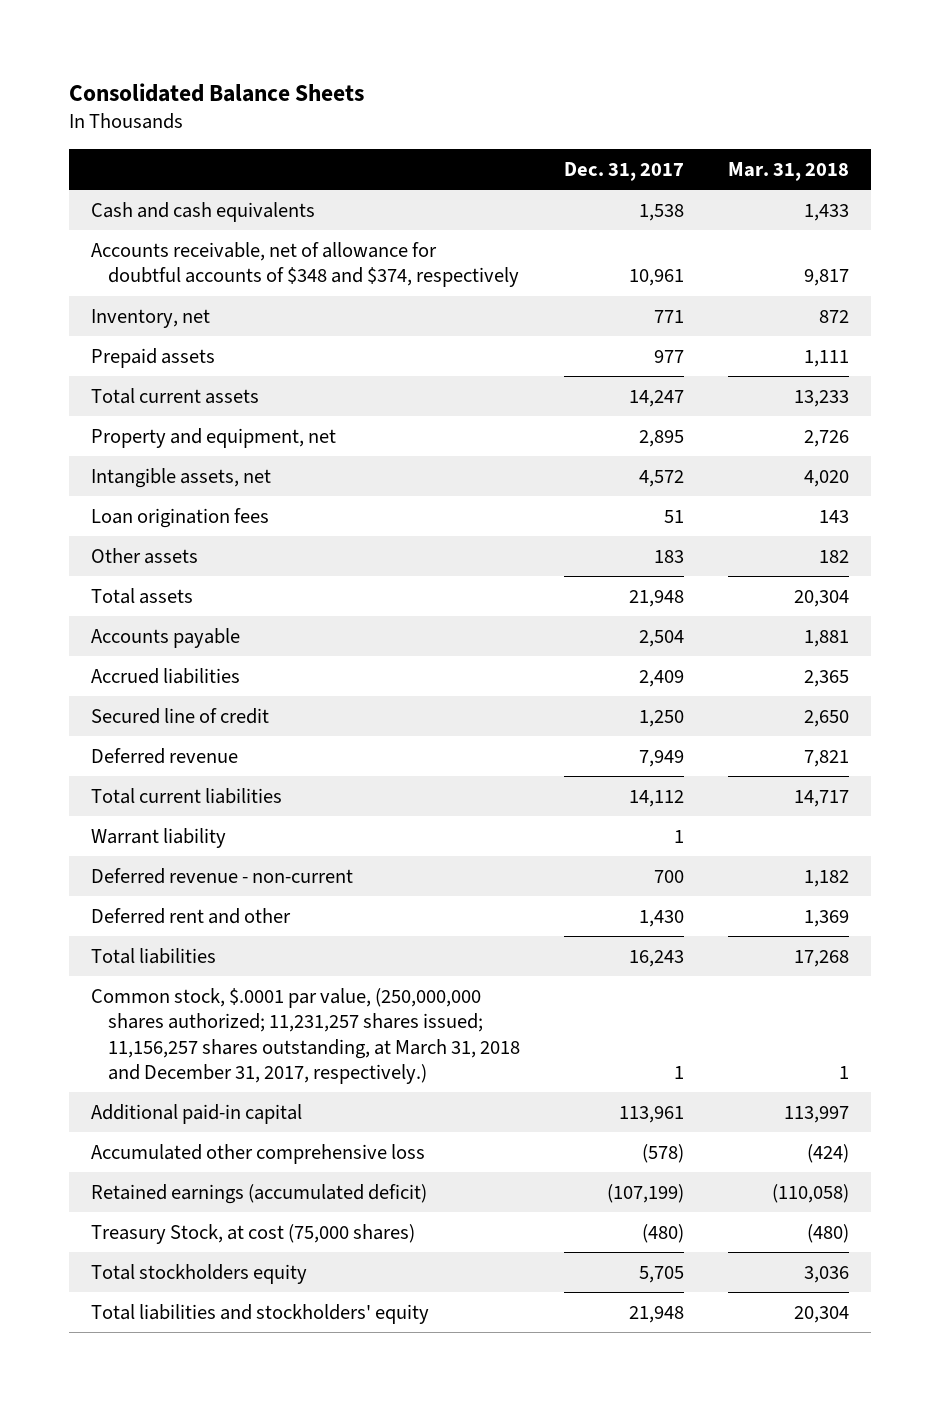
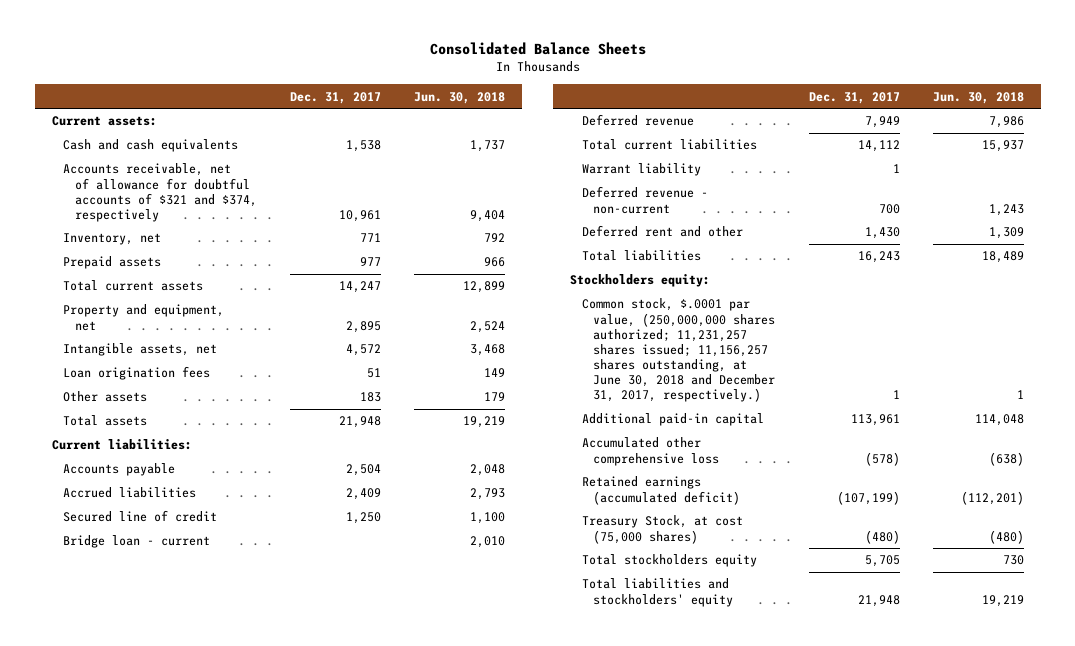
- | Dec. 31, 2017 | Mar. 31, 2018
+ | Dec. 31, 2017 | Jun. 30, 2018
+ Current assets:
- Accounts receivable, net of allowance for doubtful accounts of $348 and $374, respectively | 10,961 | 9,817
+ Accounts receivable, net of allowance for doubtful accounts of $321 and $374, respectively | 10,961 | 9,404
+ Current liabilities:
+ Bridge loan - current | | 2,010
- Common stock, $.0001 par value, (250,000,000 shares authorized; 11,231,257 shares issued; 11,156,257 shares outstanding, at March 31, 2018 and December 31, 2017, respectively.) | 1 | 1
+ Stockholders equity:
+ Common stock, $.0001 par value, (250,000,000 shares authorized; 11,231,257 shares issued; 11,156,257 shares outstanding, at June 30, 2018 and December 31, 2017, respectively.) | 1 | 1

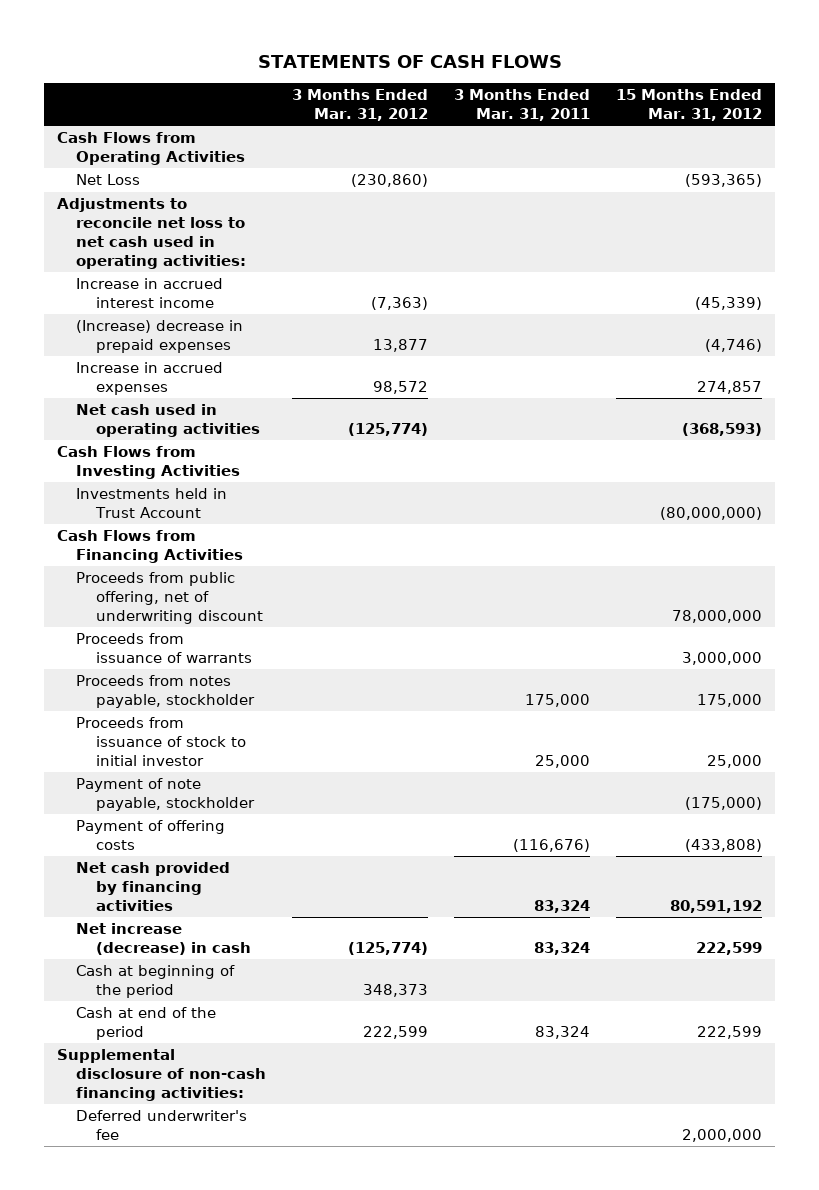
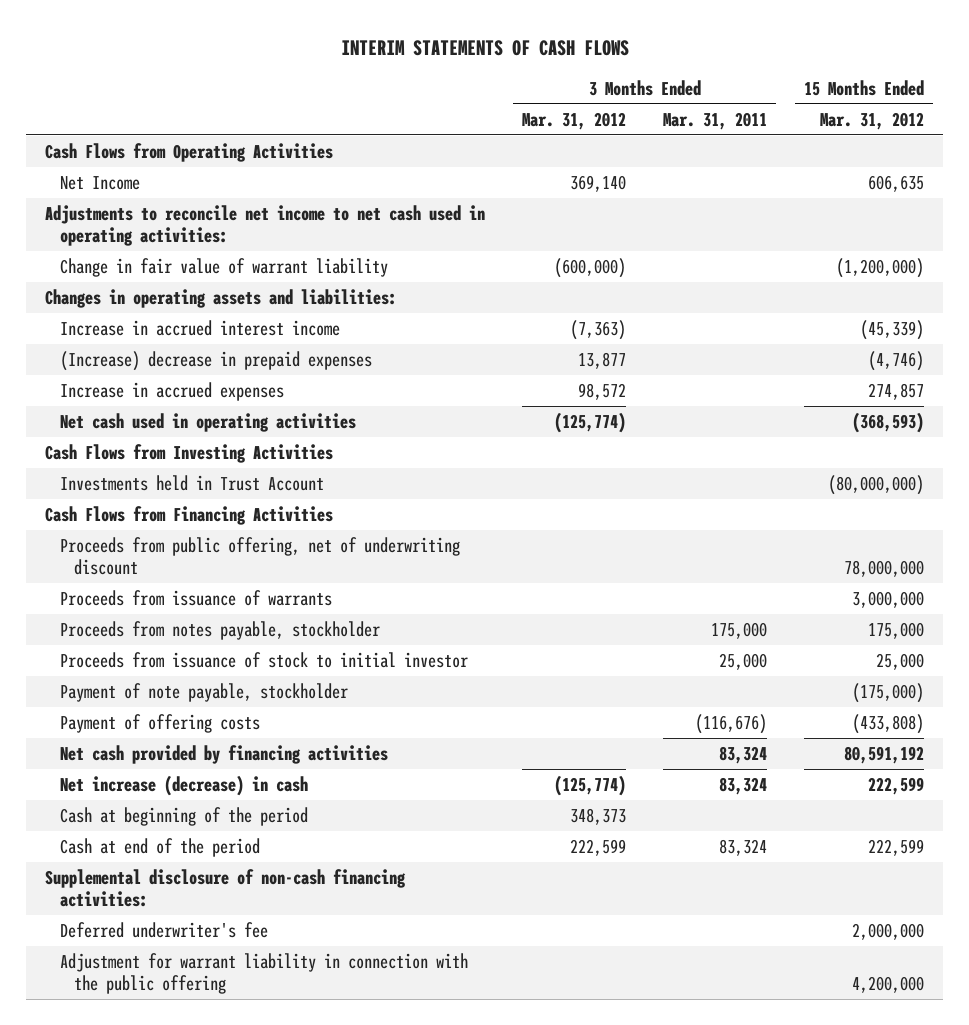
- STATEMENTS OF CASH FLOWS
+ INTERIM STATEMENTS OF CASH FLOWS
- Net Loss | (230,860) | | (593,365)
- Adjustments to reconcile net loss to net cash used in operating activities:
+ Net Income | 369,140 | | 606,635
+ Adjustments to reconcile net income to net cash used in operating activities:
+ Change in fair value of warrant liability | (600,000) | | (1,200,000)
+ Changes in operating assets and liabilities:
+ Adjustment for warrant liability in connection with the public offering | | | 4,200,000

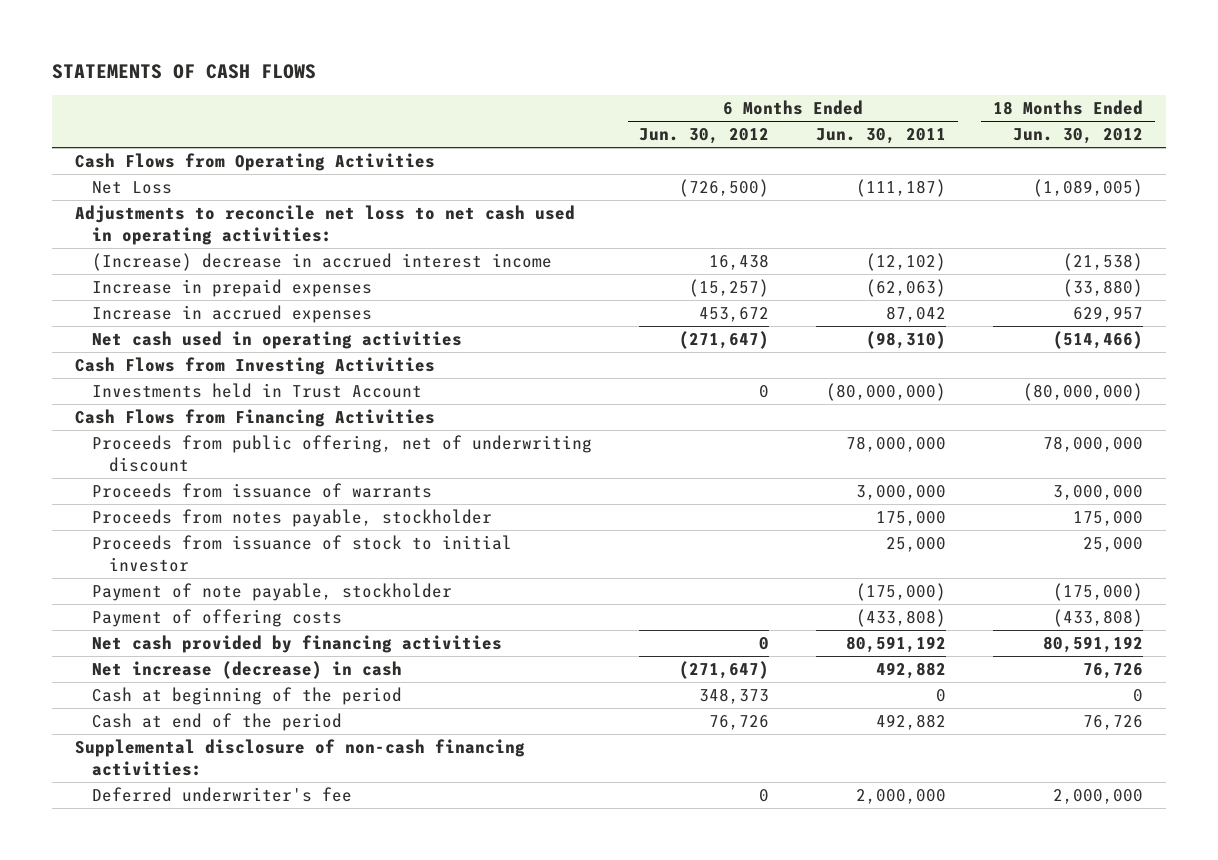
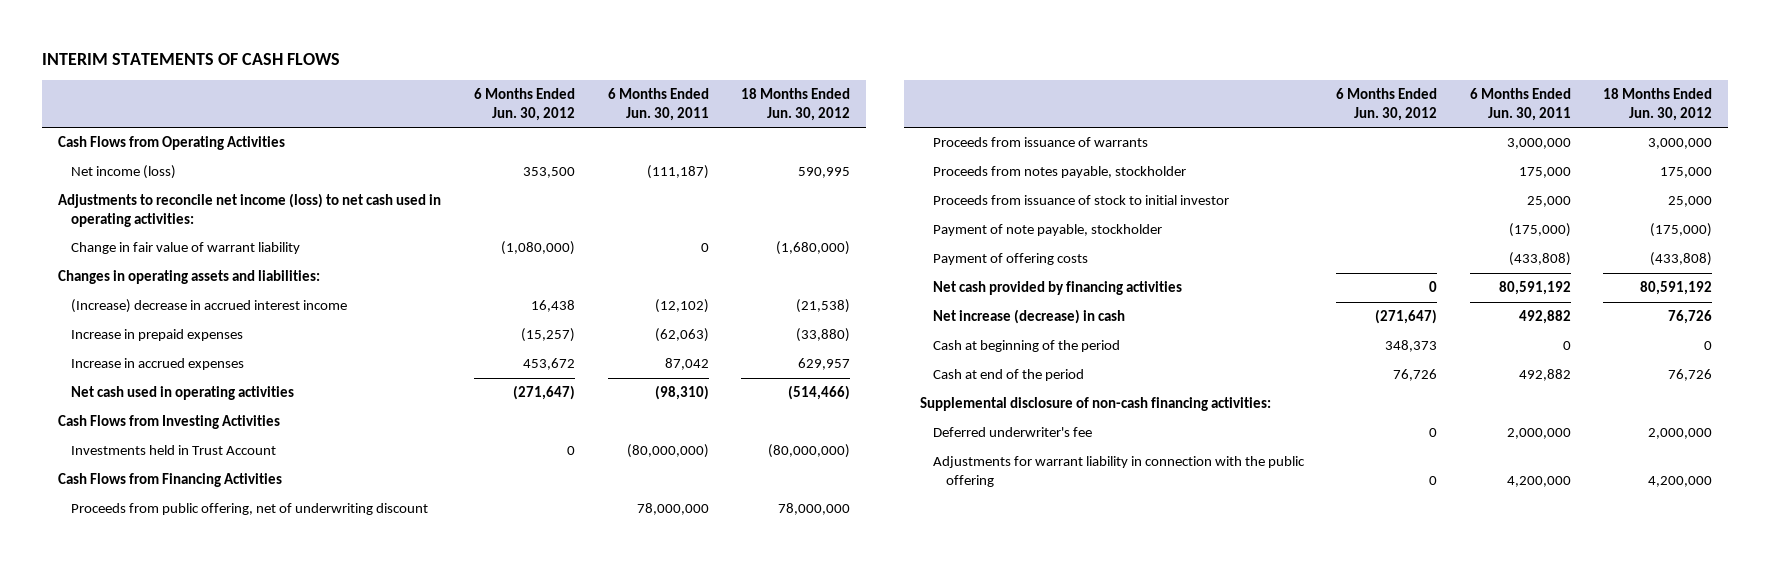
- STATEMENTS OF CASH FLOWS
+ INTERIM STATEMENTS OF CASH FLOWS
- Net Loss | (726,500) | (111,187) | (1,089,005)
- Adjustments to reconcile net loss to net cash used in operating activities:
+ Net income (loss) | 353,500 | (111,187) | 590,995
+ Adjustments to reconcile net income (loss) to net cash used in operating activities:
+ Change in fair value of warrant liability | (1,080,000) | 0 | (1,680,000)
+ Changes in operating assets and liabilities:
+ Adjustments for warrant liability in connection with the public offering | 0 | 4,200,000 | 4,200,000

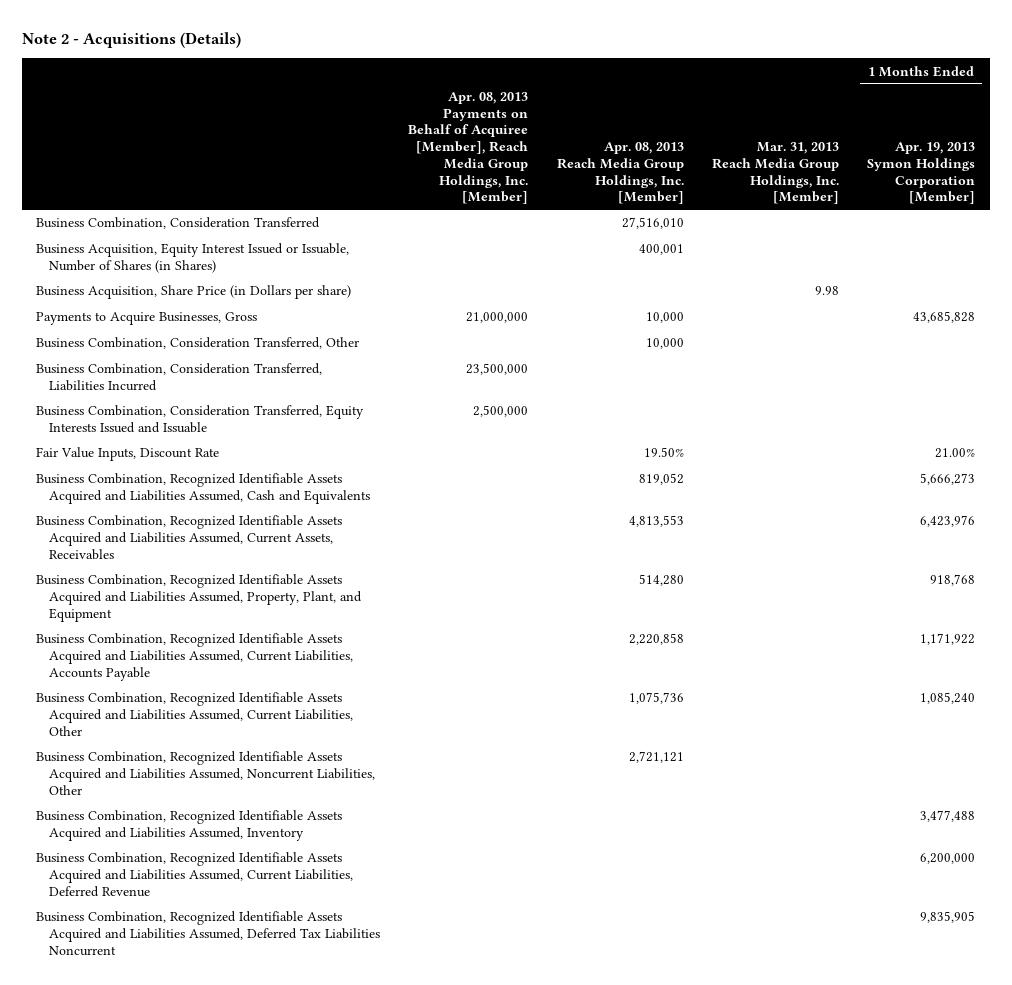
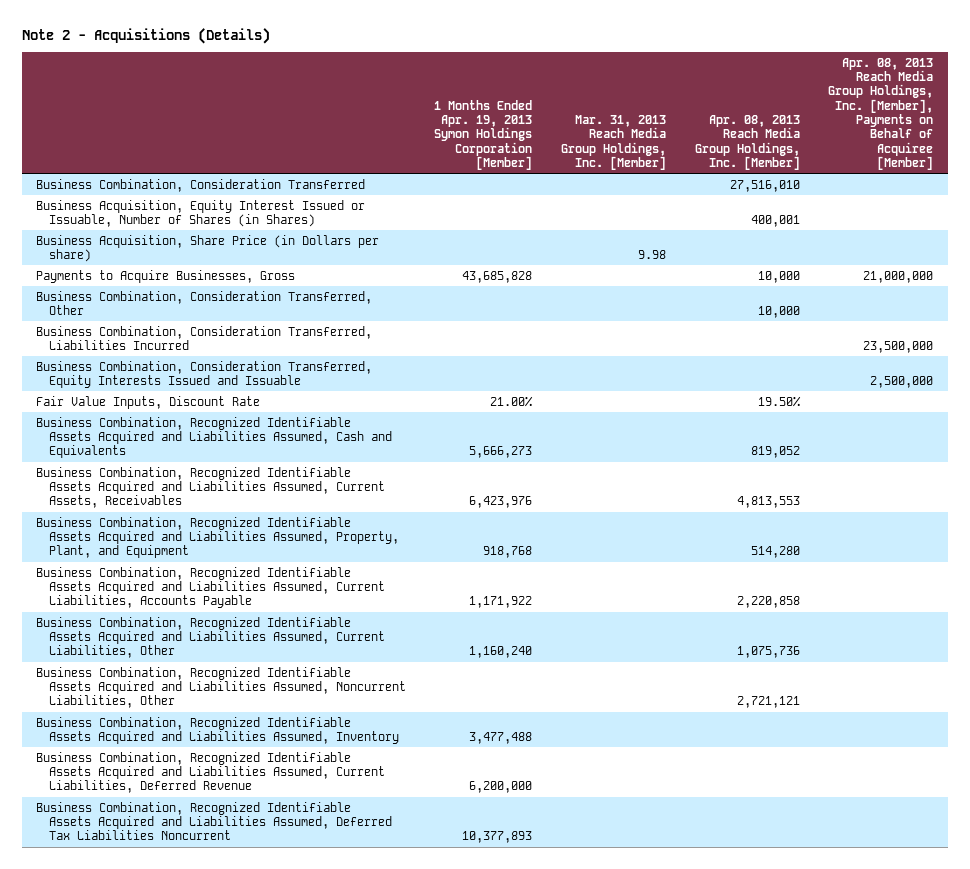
- | Apr. 08, 2013 Payments on Behalf of Acquiree [Member], Reach Media Group Holdings, Inc. [Member] | Apr. 08, 2013 Reach Media Group Holdings, Inc. [Member] | Mar. 31, 2013 Reach Media Group Holdings, Inc. [Member] | 1 Months Ended Apr. 19, 2013 Symon Holdings Corporation [Member]
+ | 1 Months Ended Apr. 19, 2013 Symon Holdings Corporation [Member] | Mar. 31, 2013 Reach Media Group Holdings, Inc. [Member] | Apr. 08, 2013 Reach Media Group Holdings, Inc. [Member] | Apr. 08, 2013 Reach Media Group Holdings, Inc. [Member], Payments on Behalf of Acquiree [Member]
- Business Combination, Recognized Identifiable Assets Acquired and Liabilities Assumed, Current Liabilities, Other | | 1,075,736 | | 1,085,240
+ Business Combination, Recognized Identifiable Assets Acquired and Liabilities Assumed, Current Liabilities, Other | 1,160,240 | | 1,075,736 |
- Business Combination, Recognized Identifiable Assets Acquired and Liabilities Assumed, Deferred Tax Liabilities Noncurrent | | | | 9,835,905
+ Business Combination, Recognized Identifiable Assets Acquired and Liabilities Assumed, Deferred Tax Liabilities Noncurrent | 10,377,893 | | |

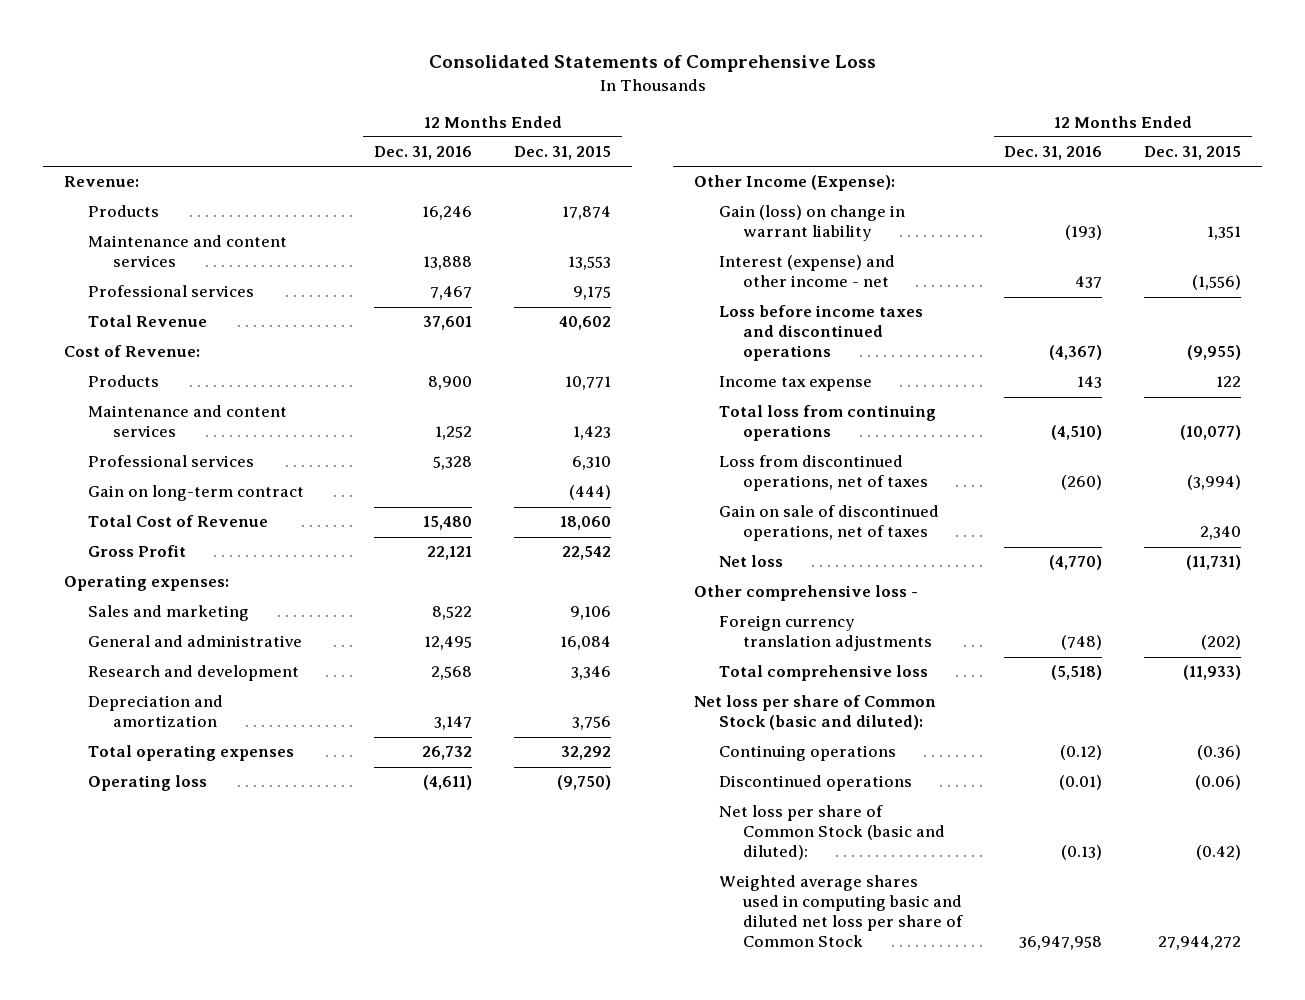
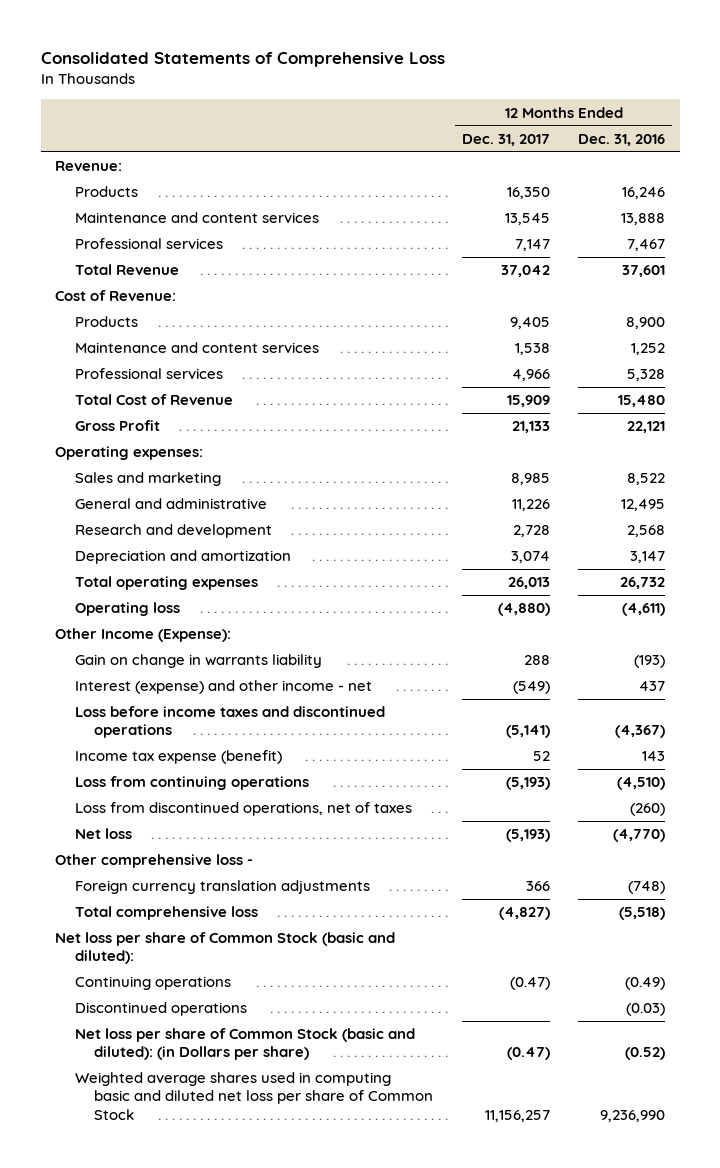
- | 12 Months Ended Dec. 31, 2016 | 12 Months Ended Dec. 31, 2015
+ | 12 Months Ended Dec. 31, 2017 | 12 Months Ended Dec. 31, 2016
- Gain on long-term contract | | (444)
- Gain (loss) on change in warrant liability | (193) | 1,351
+ Gain on change in warrants liability | 288 | (193)
- Income tax expense | 143 | 122
- Total loss from continuing operations | (4,510) | (10,077)
+ Income tax expense (benefit) | 52 | 143
+ Loss from continuing operations | (5,193) | (4,510)
- Gain on sale of discontinued operations, net of taxes | | 2,340
- Continuing operations | (0.12) | (0.36)
- Discontinued operations | (0.01) | (0.06)
- Net loss per share of Common Stock (basic and diluted): | (0.13) | (0.42)
- Weighted average shares used in computing basic and diluted net loss per share of Common Stock | 36,947,958 | 27,944,272
+ Continuing operations | (0.47) | (0.49)
+ Discontinued operations | | (0.03)
+ Net loss per share of Common Stock (basic and diluted): (in Dollars per share) | (0.47) | (0.52)
+ Weighted average shares used in computing basic and diluted net loss per share of Common Stock | 11,156,257 | 9,236,990

